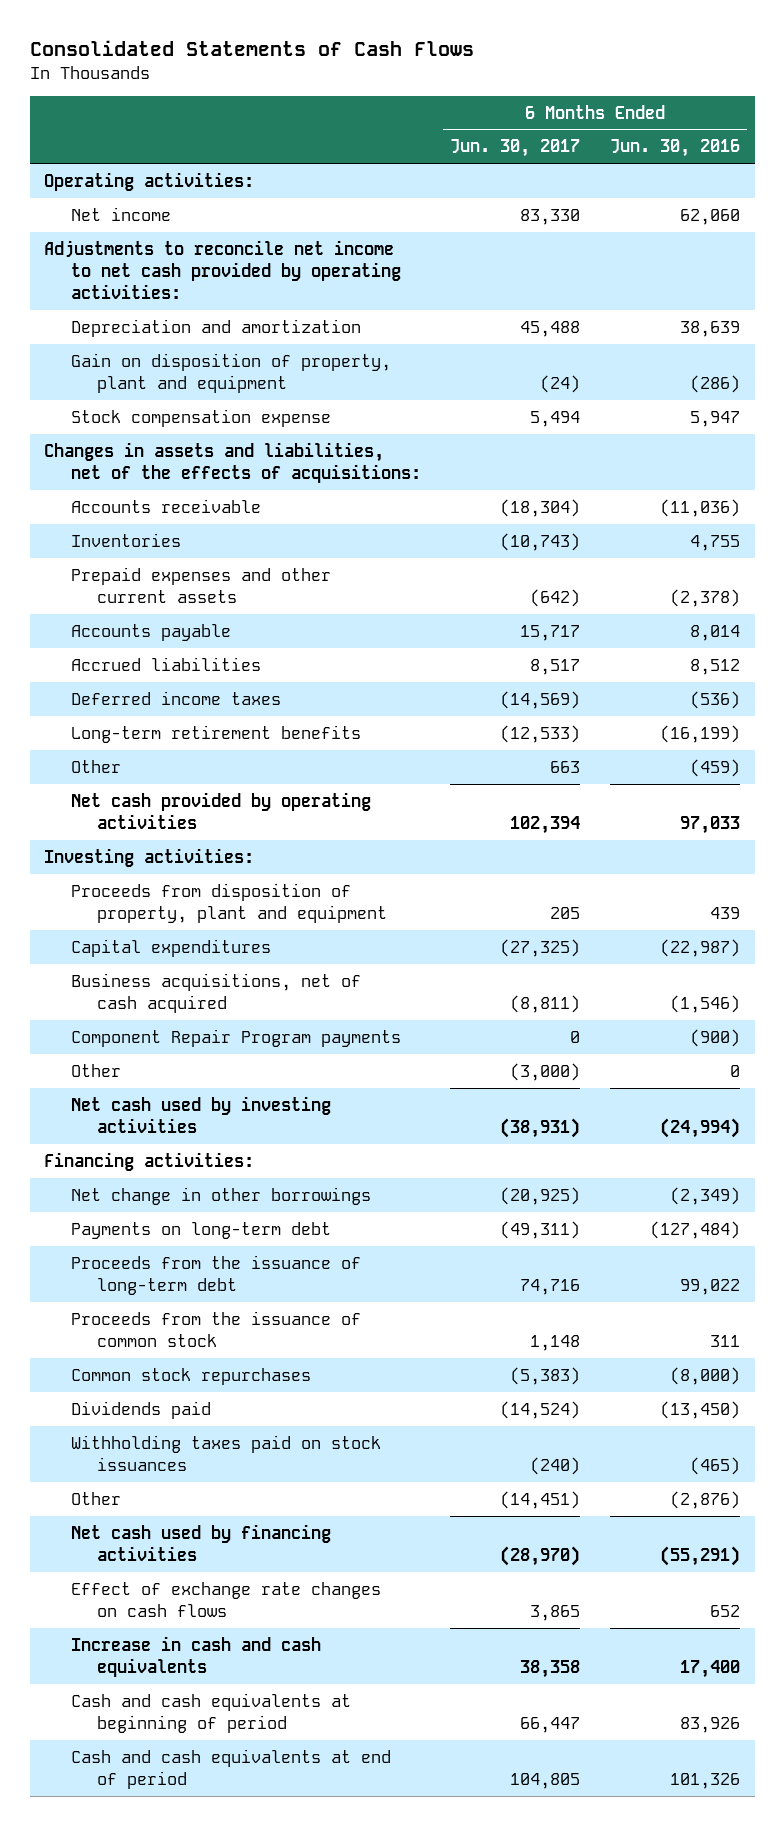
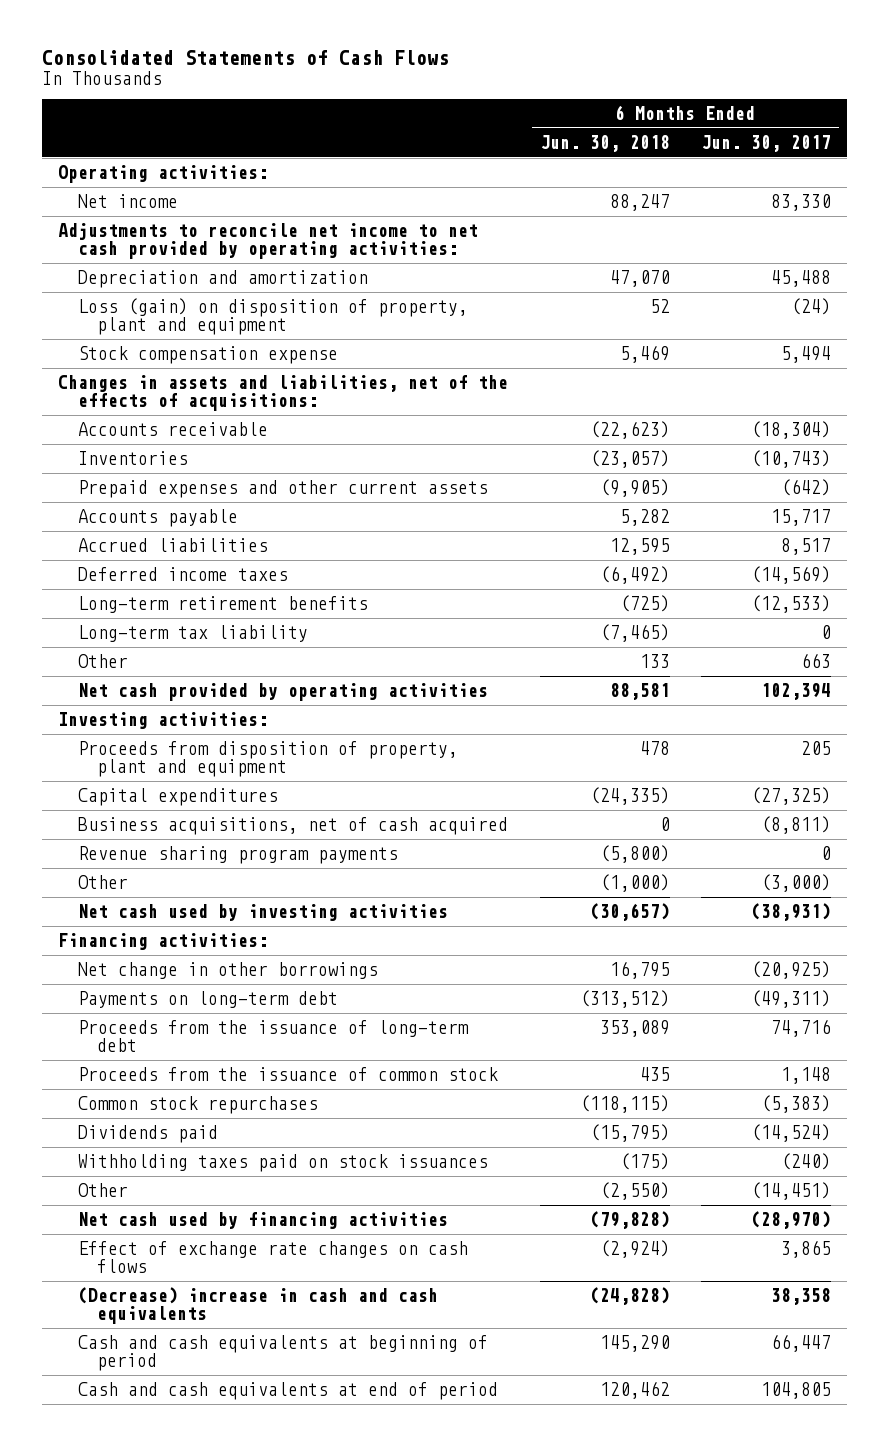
- | 6 Months Ended Jun. 30, 2017 | 6 Months Ended Jun. 30, 2016
+ | 6 Months Ended Jun. 30, 2018 | 6 Months Ended Jun. 30, 2017
- Gain on disposition of property, plant and equipment | (24) | (286)
+ Loss (gain) on disposition of property, plant and equipment | 52 | (24)
+ Long-term tax liability | (7,465) | 0
- Component Repair Program payments | 0 | (900)
+ Revenue sharing program payments | (5,800) | 0
- Increase in cash and cash equivalents | 38,358 | 17,400
+ (Decrease) increase in cash and cash equivalents | (24,828) | 38,358

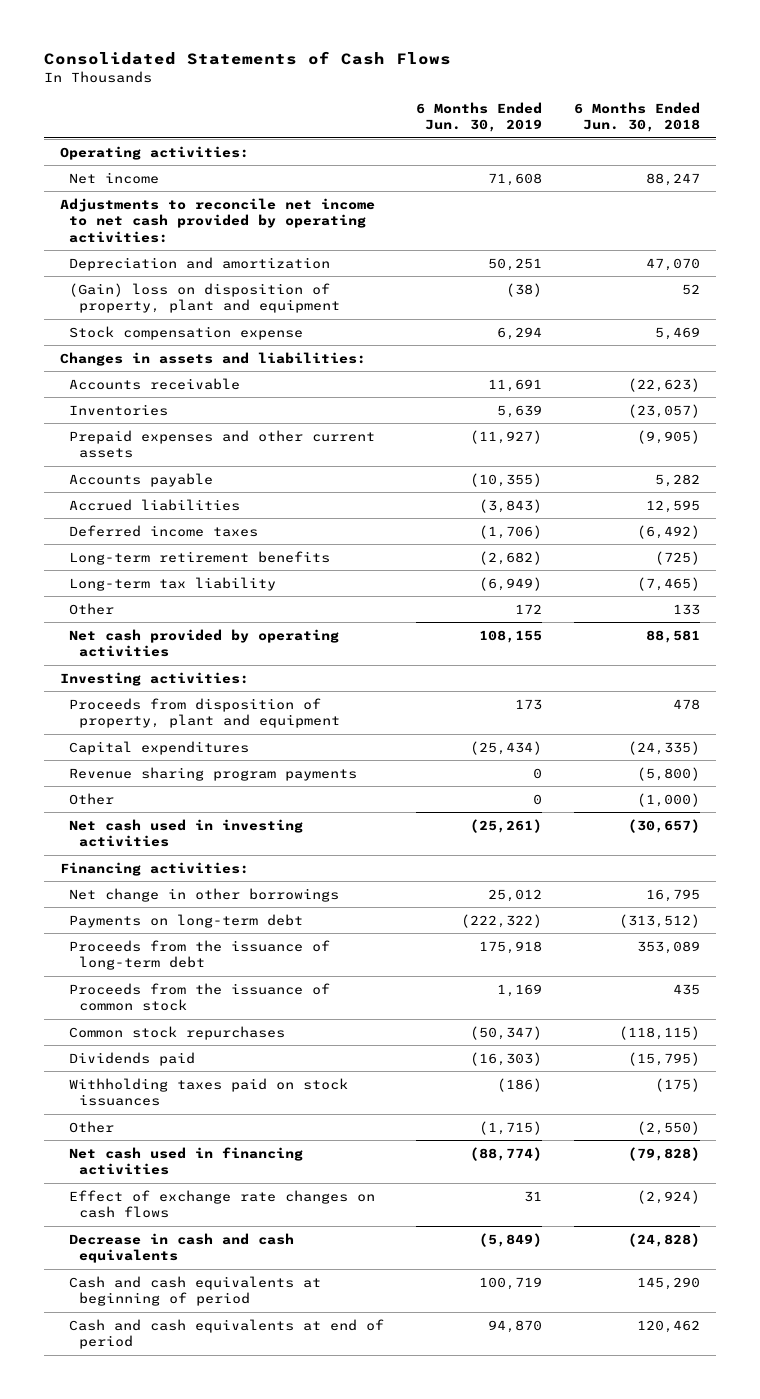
- | 6 Months Ended Jun. 30, 2018 | 6 Months Ended Jun. 30, 2017
+ | 6 Months Ended Jun. 30, 2019 | 6 Months Ended Jun. 30, 2018
- Loss (gain) on disposition of property, plant and equipment | 52 | (24)
+ (Gain) loss on disposition of property, plant and equipment | (38) | 52
- Changes in assets and liabilities, net of the effects of acquisitions:
+ Changes in assets and liabilities:
- Business acquisitions, net of cash acquired | 0 | (8,811)
- Net cash used by investing activities | (30,657) | (38,931)
+ Net cash used in investing activities | (25,261) | (30,657)
- Net cash used by financing activities | (79,828) | (28,970)
+ Net cash used in financing activities | (88,774) | (79,828)
- (Decrease) increase in cash and cash equivalents | (24,828) | 38,358
+ Decrease in cash and cash equivalents | (5,849) | (24,828)

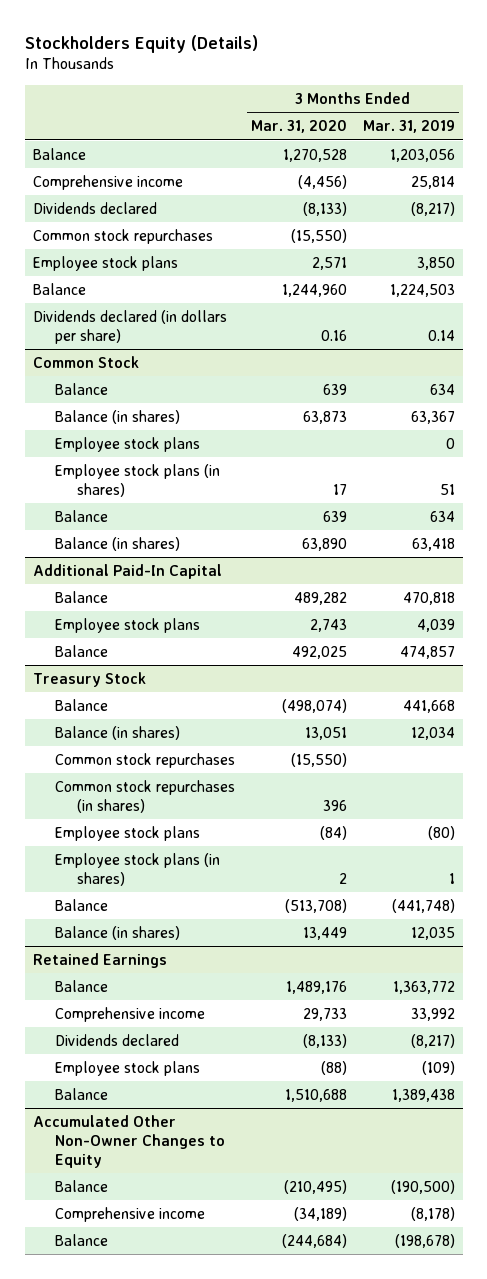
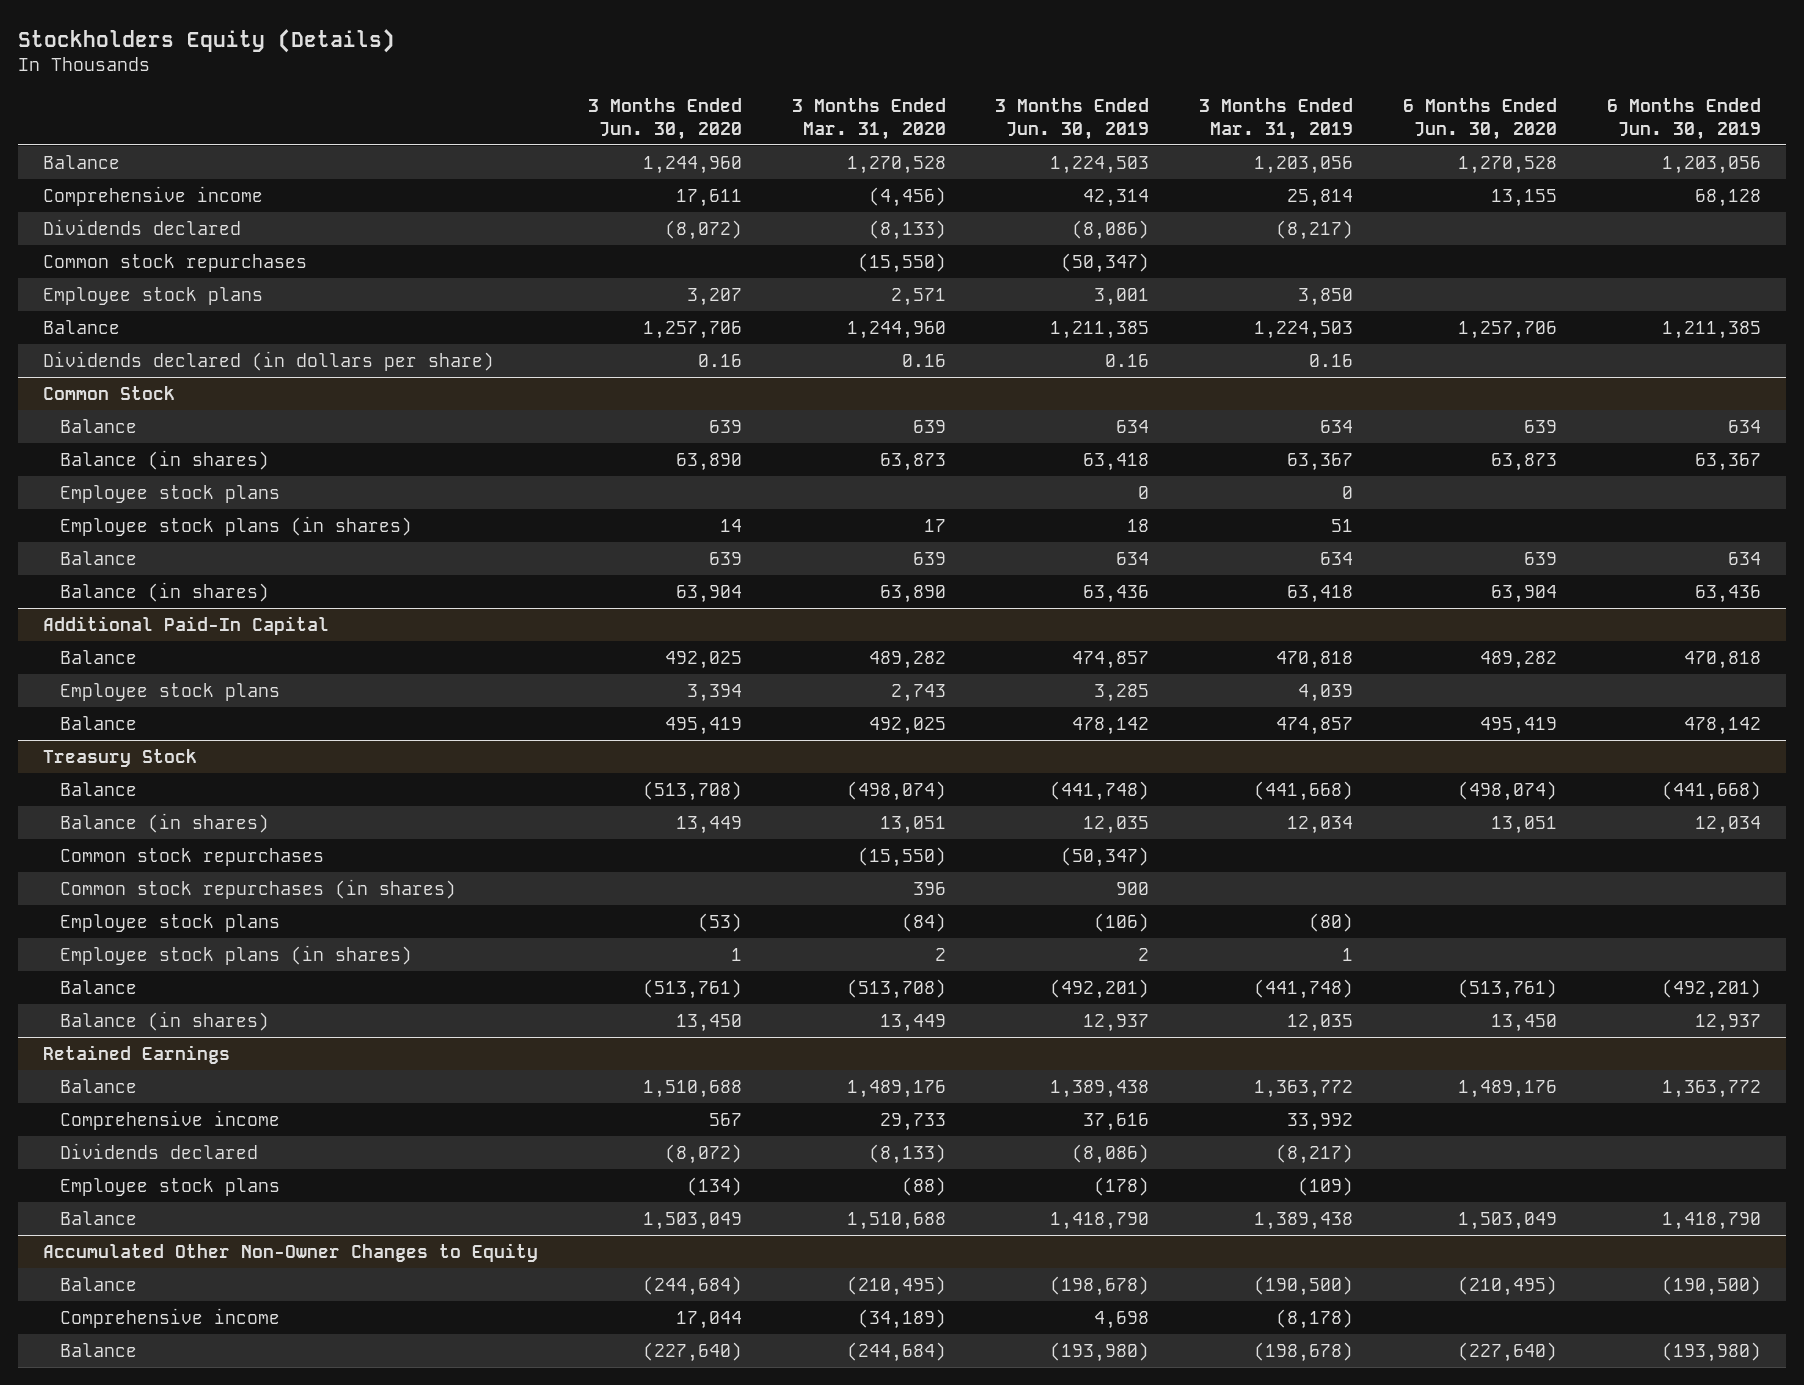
- | 3 Months Ended Mar. 31, 2020 | 3 Months Ended Mar. 31, 2019
+ | 3 Months Ended Jun. 30, 2020 | 3 Months Ended Mar. 31, 2020 | 3 Months Ended Jun. 30, 2019 | 3 Months Ended Mar. 31, 2019 | 6 Months Ended Jun. 30, 2020 | 6 Months Ended Jun. 30, 2019
- Dividends declared (in dollars per share) | 0.16 | 0.14
+ Dividends declared (in dollars per share) | 0.16 | 0.16 | 0.16 | 0.16 | |
@ Treasury Stock
- Balance | (498,074) | 441,668
+ Balance | (513,708) | (498,074) | (441,748) | (441,668) | (498,074) | (441,668)

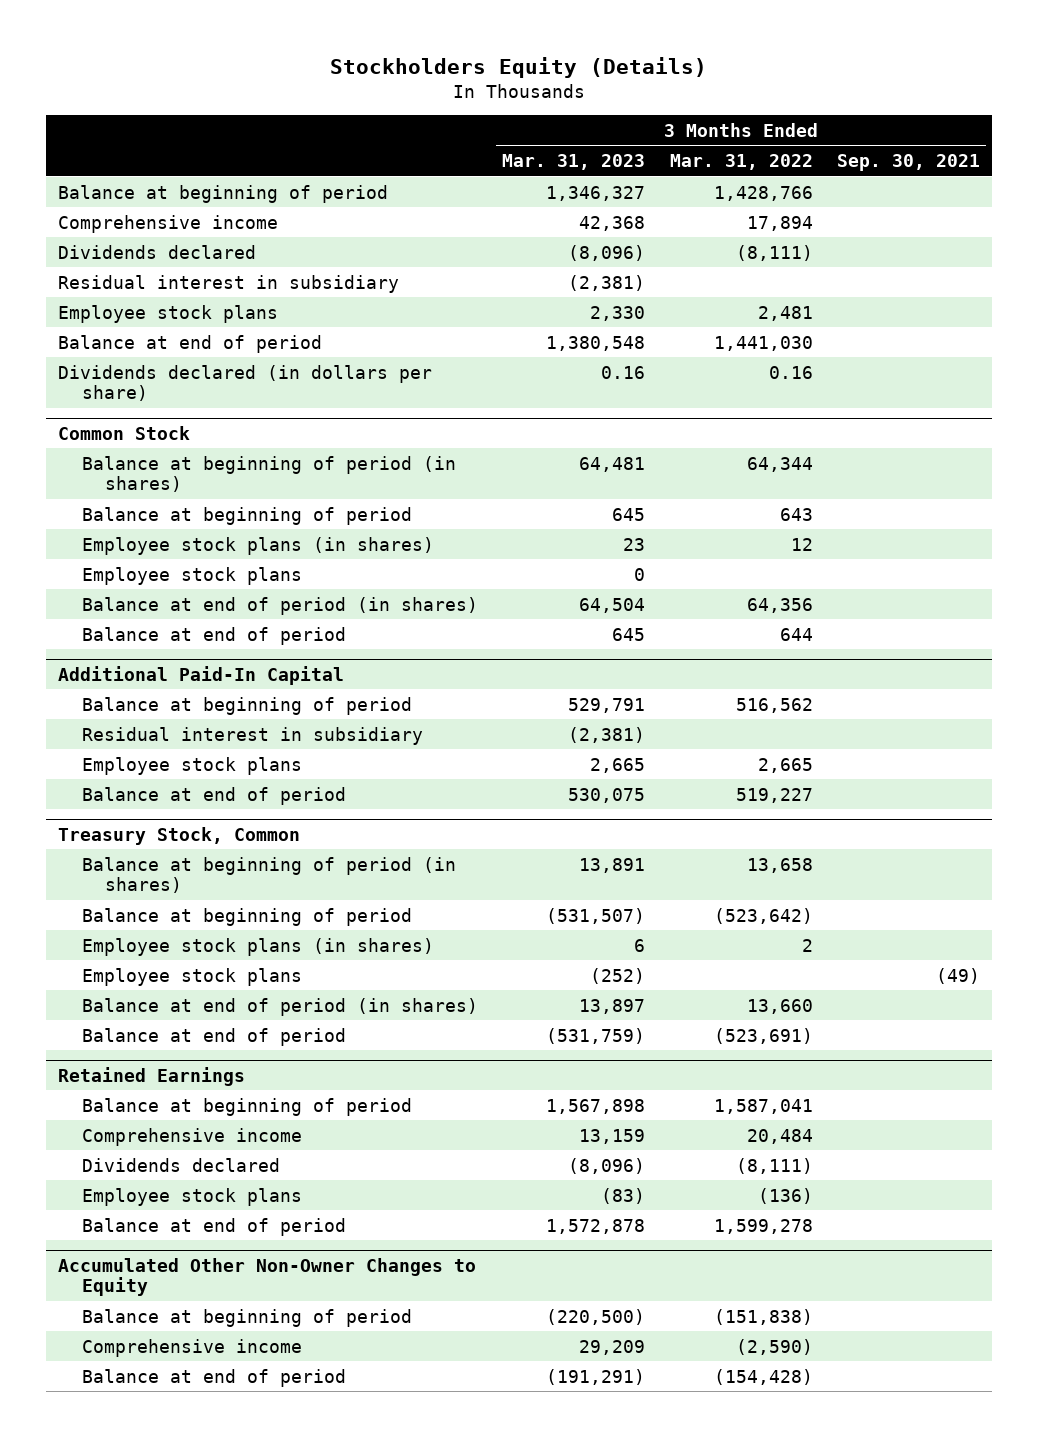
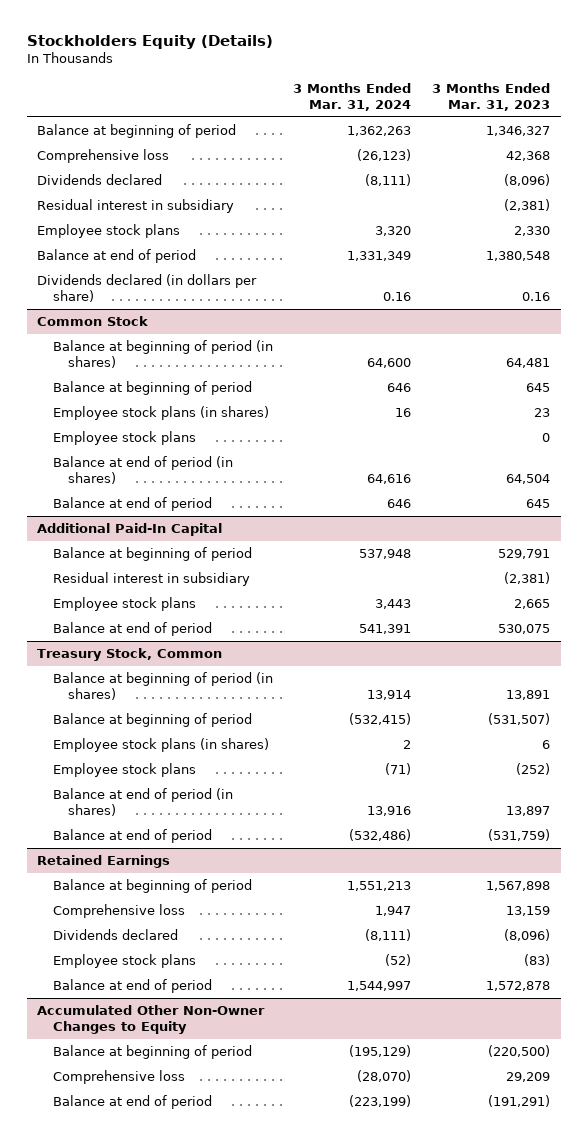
- | 3 Months Ended Mar. 31, 2023 | 3 Months Ended Mar. 31, 2022 | 3 Months Ended Sep. 30, 2021
+ | 3 Months Ended Mar. 31, 2024 | 3 Months Ended Mar. 31, 2023
- Comprehensive income | 42,368 | 17,894 |
+ Comprehensive loss | (26,123) | 42,368
@ Retained Earnings
- Comprehensive income | 13,159 | 20,484 |
+ Comprehensive loss | 1,947 | 13,159
@ Accumulated Other Non-Owner Changes to Equity
- Comprehensive income | 29,209 | (2,590) |
+ Comprehensive loss | (28,070) | 29,209

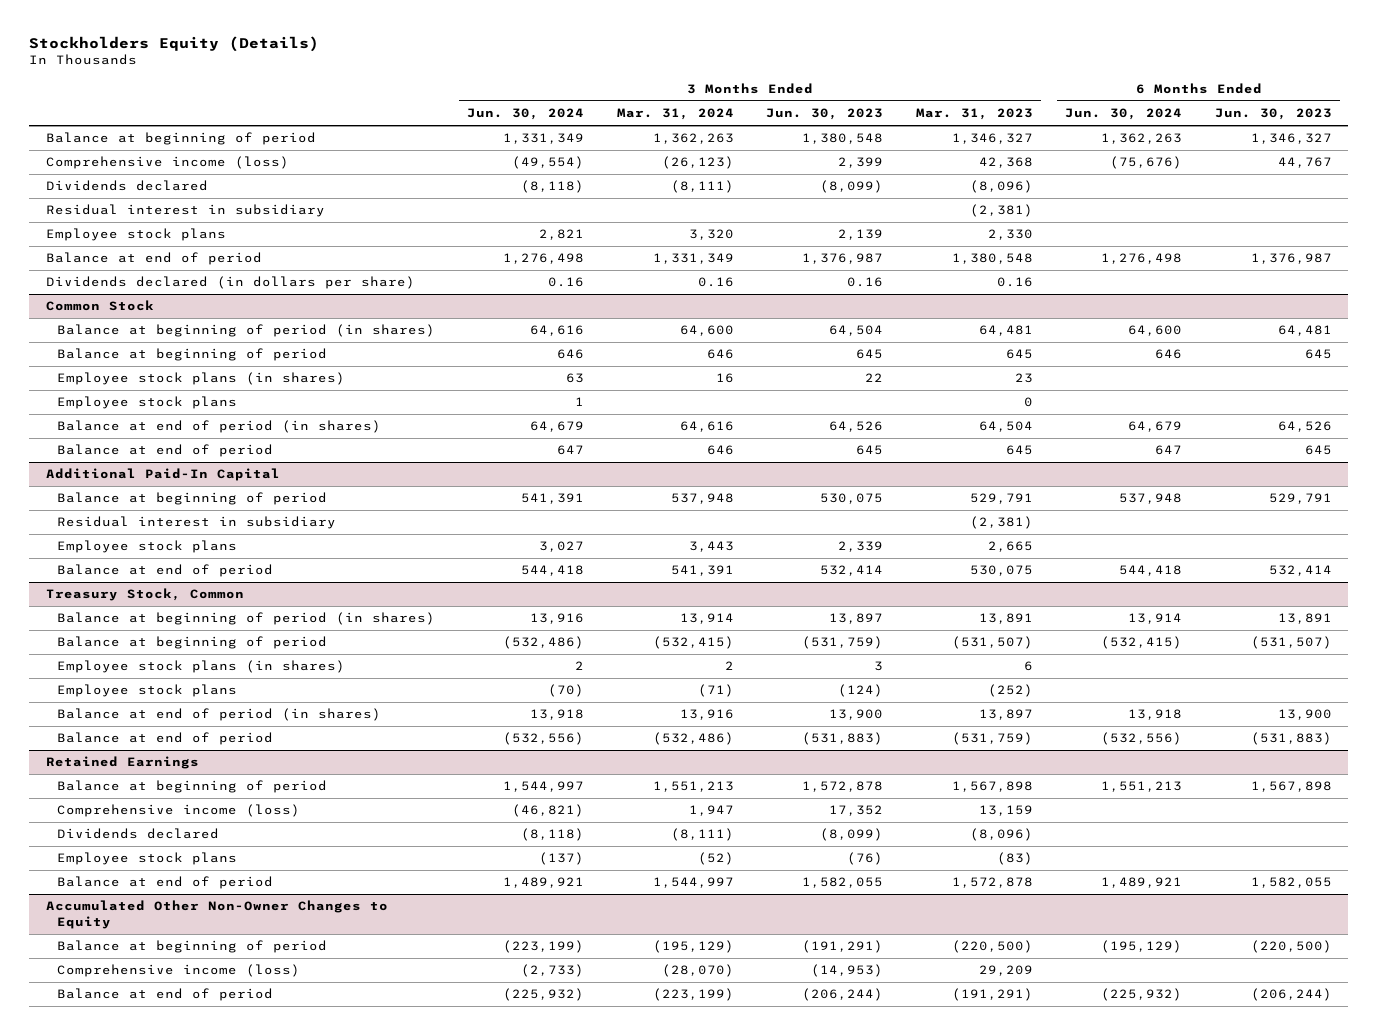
- | 3 Months Ended Mar. 31, 2024 | 3 Months Ended Mar. 31, 2023
+ | 3 Months Ended Jun. 30, 2024 | 3 Months Ended Mar. 31, 2024 | 3 Months Ended Jun. 30, 2023 | 3 Months Ended Mar. 31, 2023 | 6 Months Ended Jun. 30, 2024 | 6 Months Ended Jun. 30, 2023
- Comprehensive loss | (26,123) | 42,368
+ Comprehensive income (loss) | (49,554) | (26,123) | 2,399 | 42,368 | (75,676) | 44,767
@ Retained Earnings
- Comprehensive loss | 1,947 | 13,159
+ Comprehensive income (loss) | (46,821) | 1,947 | 17,352 | 13,159 | |
@ Accumulated Other Non-Owner Changes to Equity
- Comprehensive loss | (28,070) | 29,209
+ Comprehensive income (loss) | (2,733) | (28,070) | (14,953) | 29,209 | |

